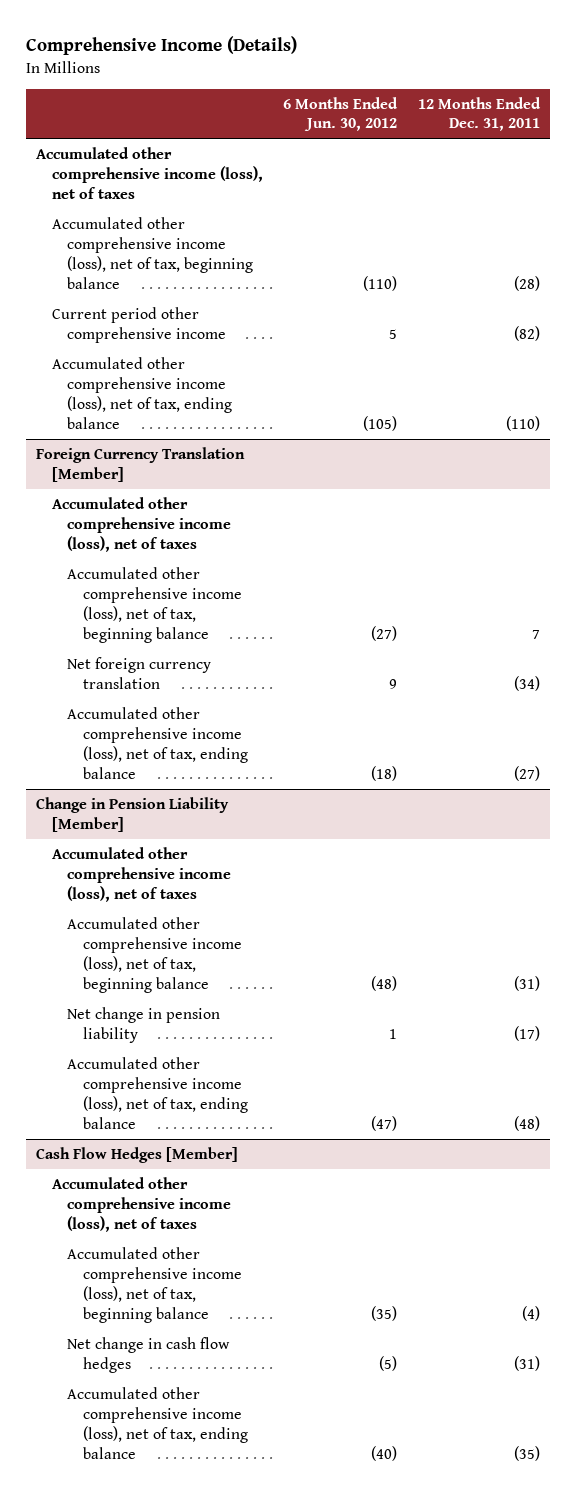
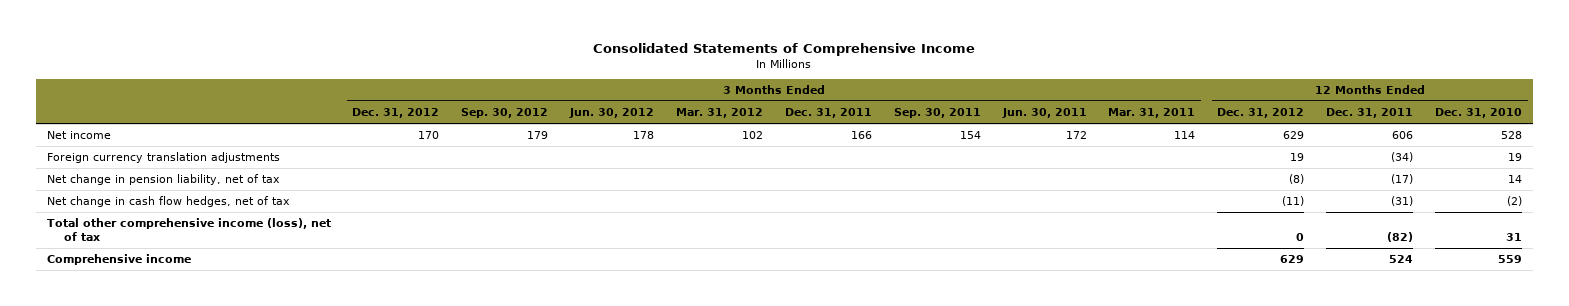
- Comprehensive Income (Details)
+ Consolidated Statements of Comprehensive Income
- | 6 Months Ended Jun. 30, 2012 | 12 Months Ended Dec. 31, 2011
+ | 3 Months Ended Dec. 31, 2012 | 3 Months Ended Sep. 30, 2012 | 3 Months Ended Jun. 30, 2012 | 3 Months Ended Mar. 31, 2012 | 3 Months Ended Dec. 31, 2011 | 3 Months Ended Sep. 30, 2011 | 3 Months Ended Jun. 30, 2011 | 3 Months Ended Mar. 31, 2011 | 12 Months Ended Dec. 31, 2012 | 12 Months Ended Dec. 31, 2011 | 12 Months Ended Dec. 31, 2010
- Accumulated other comprehensive income (loss), net of taxes
- Accumulated other comprehensive income (loss), net of tax, beginning balance | (110) | (28)
- Current period other comprehensive income | 5 | (82)
- Accumulated other comprehensive income (loss), net of tax, ending balance | (105) | (110)
- Foreign Currency Translation [Member]
- Accumulated other comprehensive income (loss), net of taxes
- Accumulated other comprehensive income (loss), net of tax, beginning balance | (27) | 7
- Net foreign currency translation | 9 | (34)
- Accumulated other comprehensive income (loss), net of tax, ending balance | (18) | (27)
- Change in Pension Liability [Member]
- Accumulated other comprehensive income (loss), net of taxes
- Accumulated other comprehensive income (loss), net of tax, beginning balance | (48) | (31)
- Net change in pension liability | 1 | (17)
- Accumulated other comprehensive income (loss), net of tax, ending balance | (47) | (48)
- Cash Flow Hedges [Member]
- Accumulated other comprehensive income (loss), net of taxes
- Accumulated other comprehensive income (loss), net of tax, beginning balance | (35) | (4)
- Net change in cash flow hedges | (5) | (31)
- Accumulated other comprehensive income (loss), net of tax, ending balance | (40) | (35)
+ Net income | 170 | 179 | 178 | 102 | 166 | 154 | 172 | 114 | 629 | 606 | 528
+ Foreign currency translation adjustments | | | | | | | | | 19 | (34) | 19
+ Net change in pension liability, net of tax | | | | | | | | | (8) | (17) | 14
+ Net change in cash flow hedges, net of tax | | | | | | | | | (11) | (31) | (2)
+ Total other comprehensive income (loss), net of tax | | | | | | | | | 0 | (82) | 31
+ Comprehensive income | | | | | | | | | 629 | 524 | 559

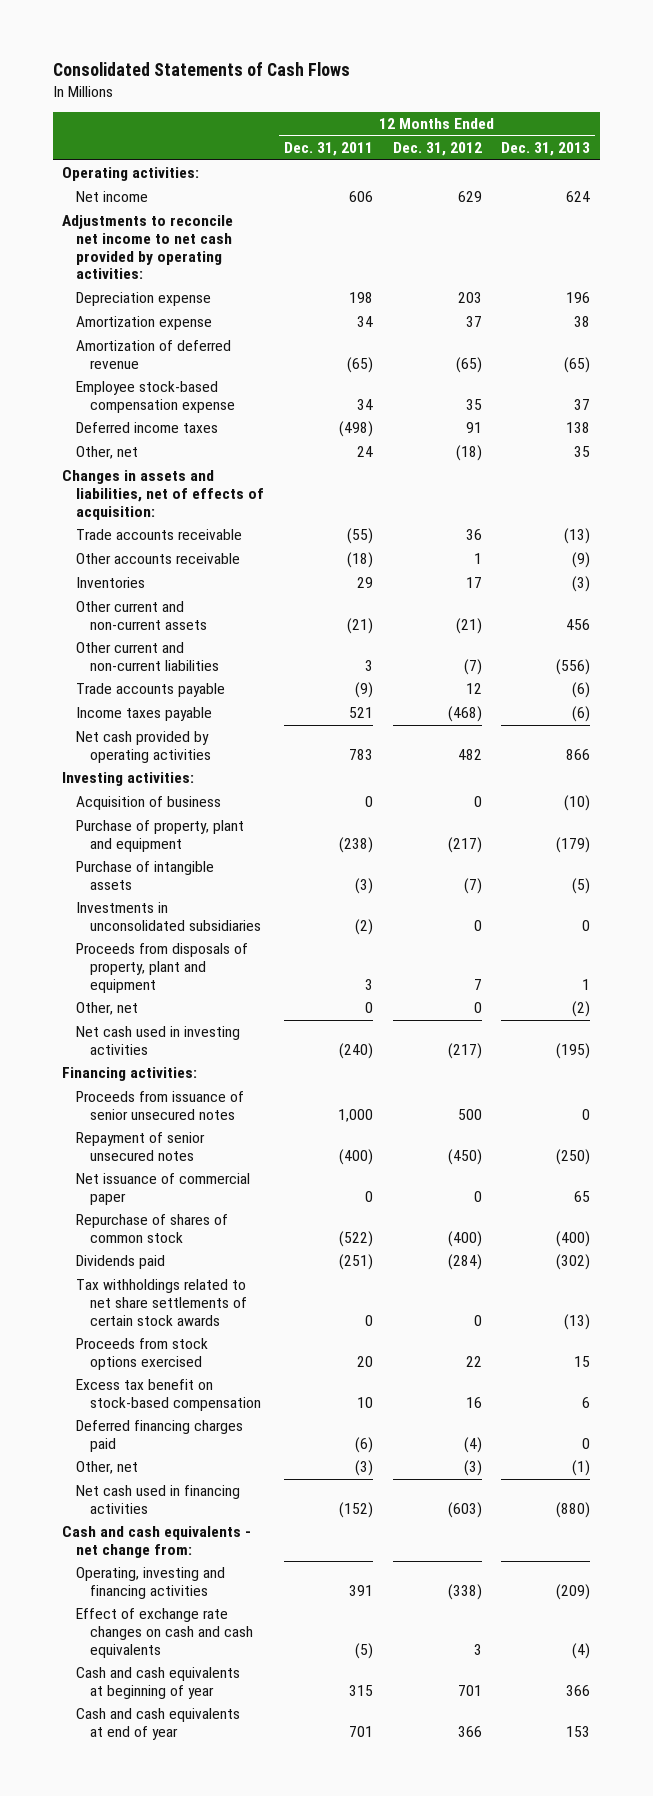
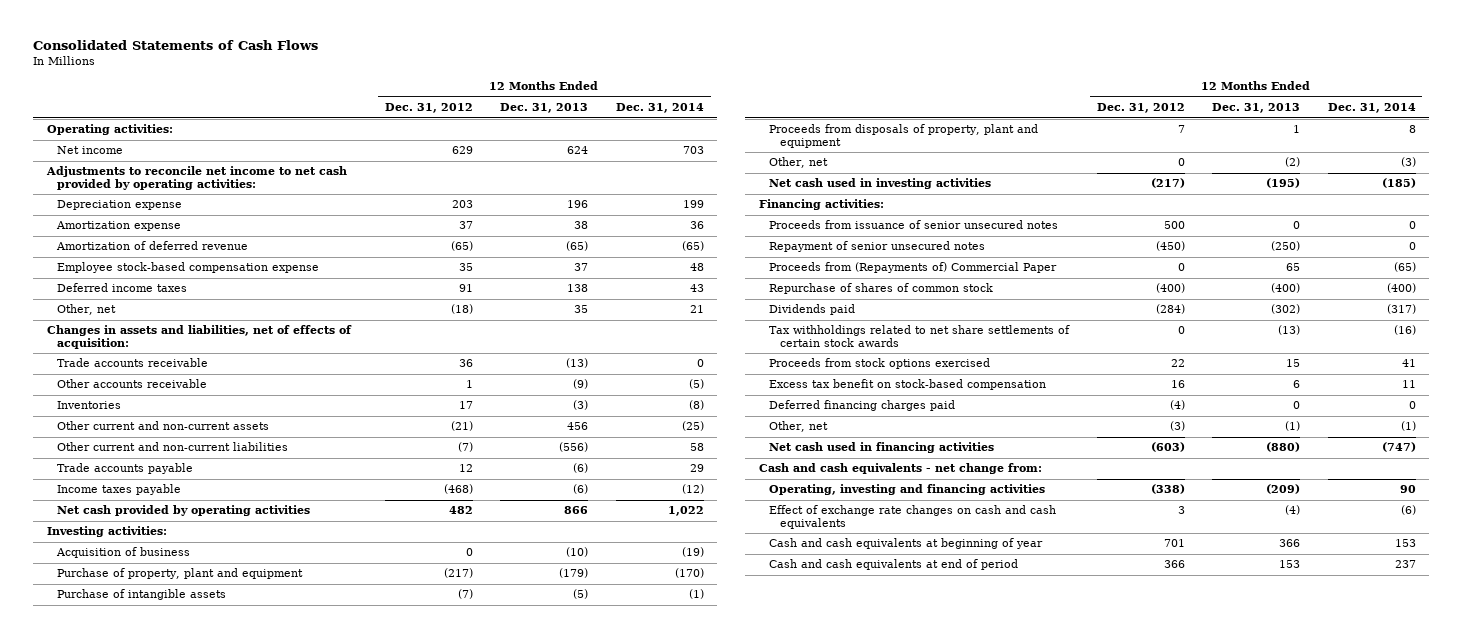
- | 12 Months Ended Dec. 31, 2011 | 12 Months Ended Dec. 31, 2012 | 12 Months Ended Dec. 31, 2013
+ | 12 Months Ended Dec. 31, 2012 | 12 Months Ended Dec. 31, 2013 | 12 Months Ended Dec. 31, 2014
- Investments in unconsolidated subsidiaries | (2) | 0 | 0
- Net issuance of commercial paper | 0 | 0 | 65
+ Proceeds from (Repayments of) Commercial Paper | 0 | 65 | (65)
- Cash and cash equivalents at end of year | 701 | 366 | 153
+ Cash and cash equivalents at end of period | 366 | 153 | 237

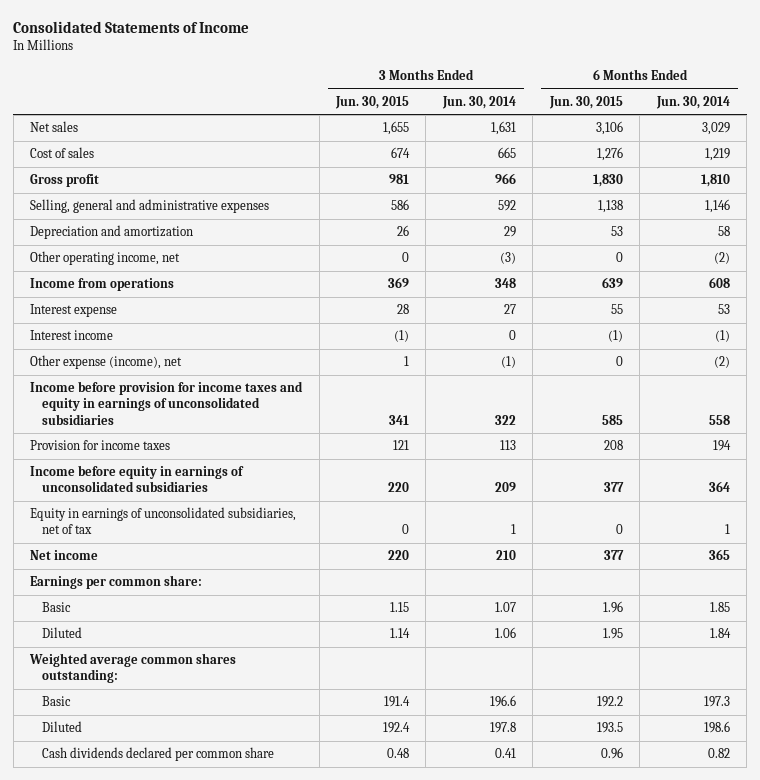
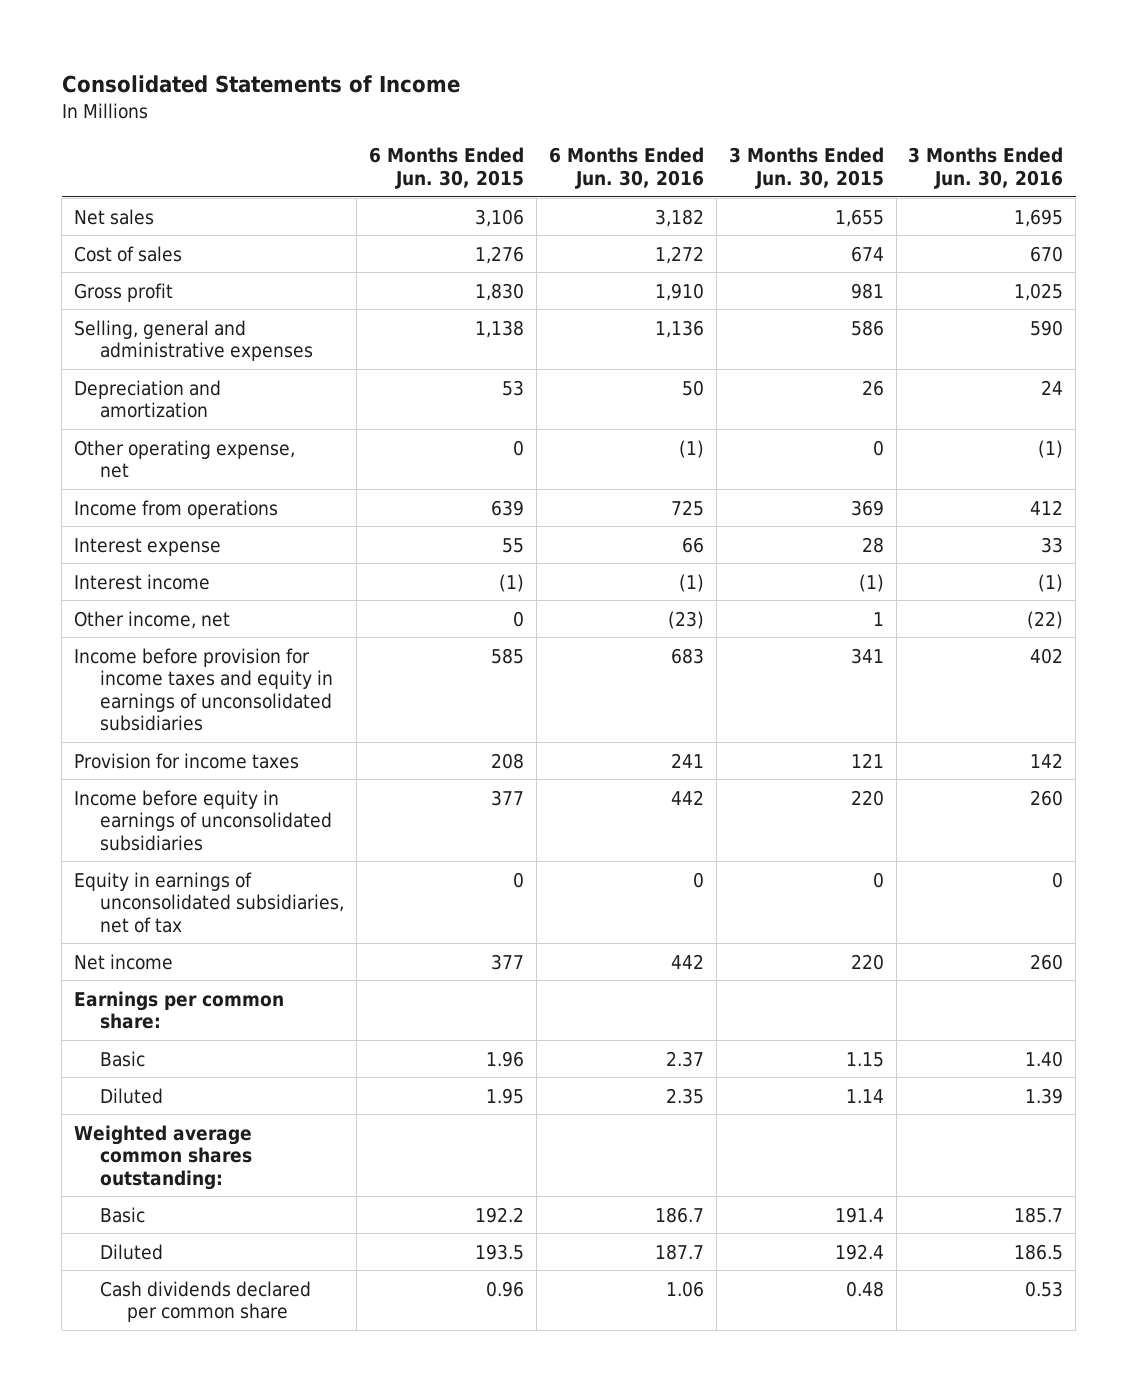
- | 3 Months Ended Jun. 30, 2015 | 3 Months Ended Jun. 30, 2014 | 6 Months Ended Jun. 30, 2015 | 6 Months Ended Jun. 30, 2014
+ | 6 Months Ended Jun. 30, 2015 | 6 Months Ended Jun. 30, 2016 | 3 Months Ended Jun. 30, 2015 | 3 Months Ended Jun. 30, 2016
- Other operating income, net | 0 | (3) | 0 | (2)
+ Other operating expense, net | 0 | (1) | 0 | (1)
- Other expense (income), net | 1 | (1) | 0 | (2)
+ Other income, net | 0 | (23) | 1 | (22)

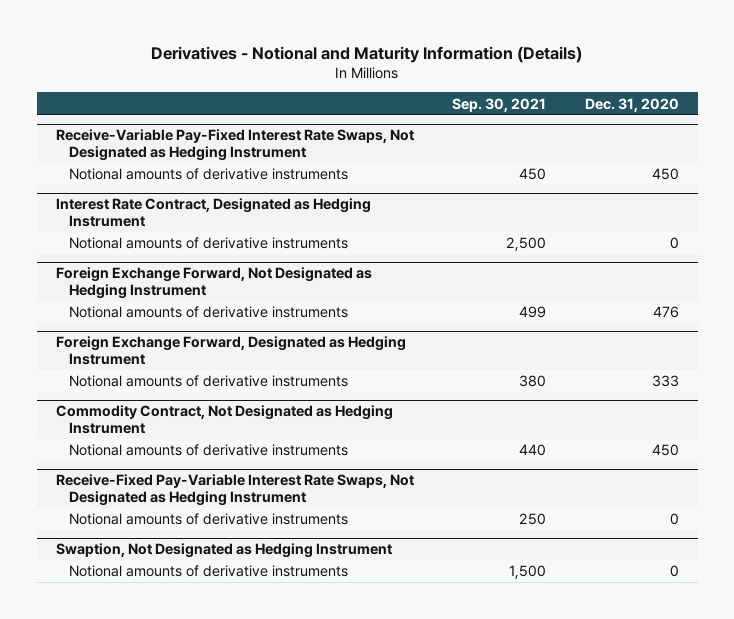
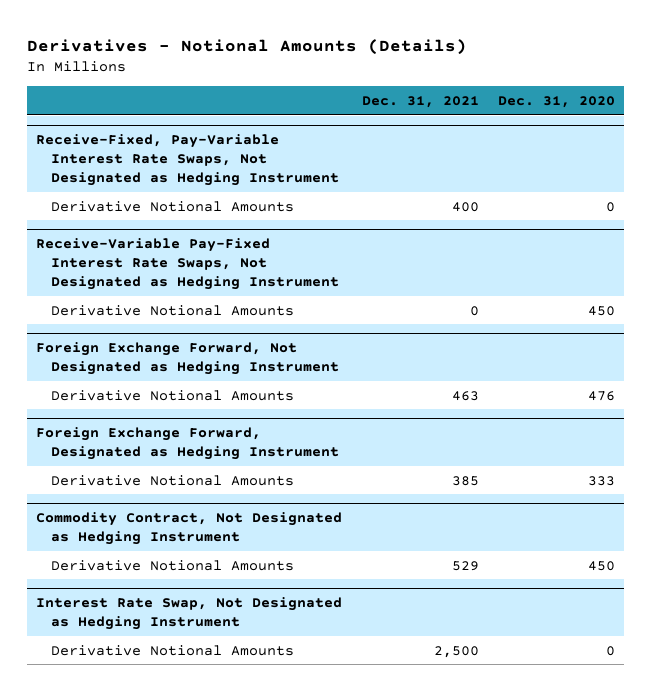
- Derivatives - Notional and Maturity Information (Details)
+ Derivatives - Notional Amounts (Details)
- | Sep. 30, 2021 | Dec. 31, 2020
+ | Dec. 31, 2021 | Dec. 31, 2020
+ Receive-Fixed, Pay-Variable Interest Rate Swaps, Not Designated as Hedging Instrument
+ Derivative Notional Amounts | 400 | 0
@ Receive-Variable Pay-Fixed Interest Rate Swaps, Not Designated as Hedging Instrument
- Notional amounts of derivative instruments | 450 | 450
- Interest Rate Contract, Designated as Hedging Instrument
- Notional amounts of derivative instruments | 2,500 | 0
@ Receive-Variable Pay-Fixed Interest Rate Swaps, Not Designated as Hedging Instrument
+ Derivative Notional Amounts | 0 | 450
@ Foreign Exchange Forward, Not Designated as Hedging Instrument
- Notional amounts of derivative instruments | 499 | 476
+ Derivative Notional Amounts | 463 | 476
@ Foreign Exchange Forward, Designated as Hedging Instrument
- Notional amounts of derivative instruments | 380 | 333
+ Derivative Notional Amounts | 385 | 333
@ Commodity Contract, Not Designated as Hedging Instrument
- Notional amounts of derivative instruments | 440 | 450
- Receive-Fixed Pay-Variable Interest Rate Swaps, Not Designated as Hedging Instrument
- Notional amounts of derivative instruments | 250 | 0
- Swaption, Not Designated as Hedging Instrument
- Notional amounts of derivative instruments | 1,500 | 0
@ Commodity Contract, Not Designated as Hedging Instrument
+ Derivative Notional Amounts | 529 | 450
+ Interest Rate Swap, Not Designated as Hedging Instrument
+ Derivative Notional Amounts | 2,500 | 0

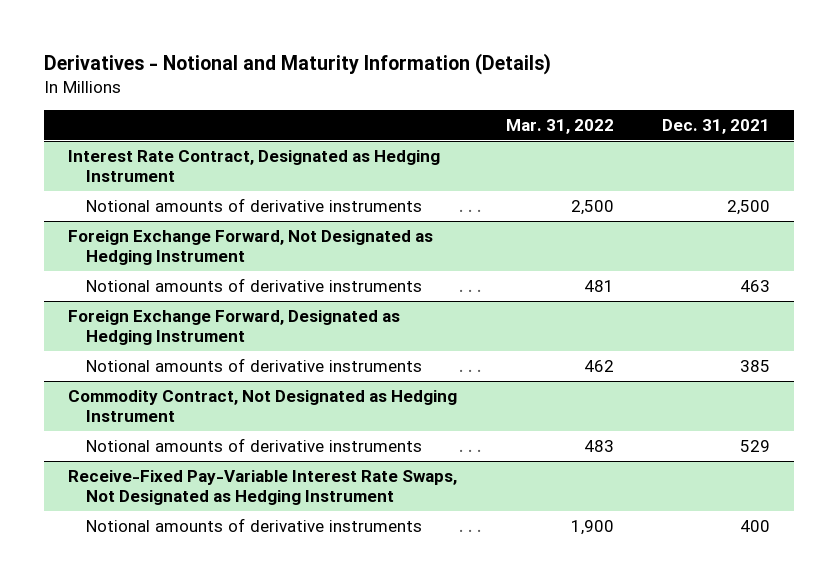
- Derivatives - Notional Amounts (Details)
+ Derivatives - Notional and Maturity Information (Details)
- | Dec. 31, 2021 | Dec. 31, 2020
+ | Mar. 31, 2022 | Dec. 31, 2021
- Receive-Fixed, Pay-Variable Interest Rate Swaps, Not Designated as Hedging Instrument
- Derivative Notional Amounts | 400 | 0
- Receive-Variable Pay-Fixed Interest Rate Swaps, Not Designated as Hedging Instrument
- Derivative Notional Amounts | 0 | 450
+ Interest Rate Contract, Designated as Hedging Instrument
+ Notional amounts of derivative instruments | 2,500 | 2,500
@ Foreign Exchange Forward, Not Designated as Hedging Instrument
- Derivative Notional Amounts | 463 | 476
+ Notional amounts of derivative instruments | 481 | 463
@ Foreign Exchange Forward, Designated as Hedging Instrument
- Derivative Notional Amounts | 385 | 333
+ Notional amounts of derivative instruments | 462 | 385
@ Commodity Contract, Not Designated as Hedging Instrument
- Derivative Notional Amounts | 529 | 450
- Interest Rate Swap, Not Designated as Hedging Instrument
- Derivative Notional Amounts | 2,500 | 0
@ Commodity Contract, Not Designated as Hedging Instrument
+ Notional amounts of derivative instruments | 483 | 529
+ Receive-Fixed Pay-Variable Interest Rate Swaps, Not Designated as Hedging Instrument
+ Notional amounts of derivative instruments | 1,900 | 400

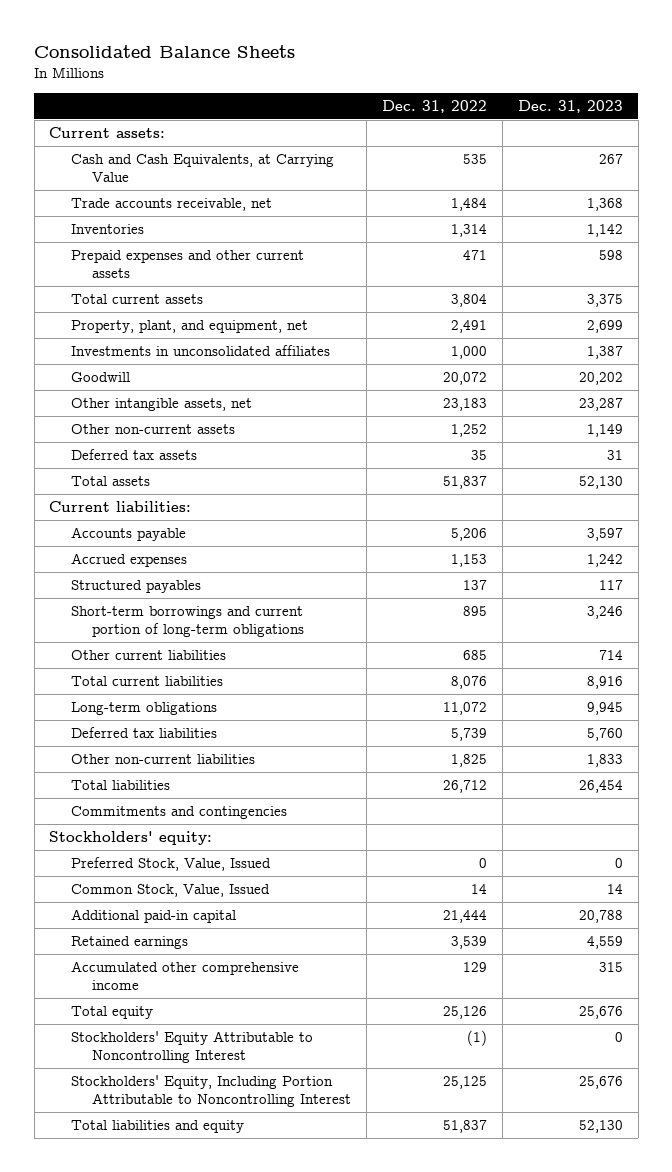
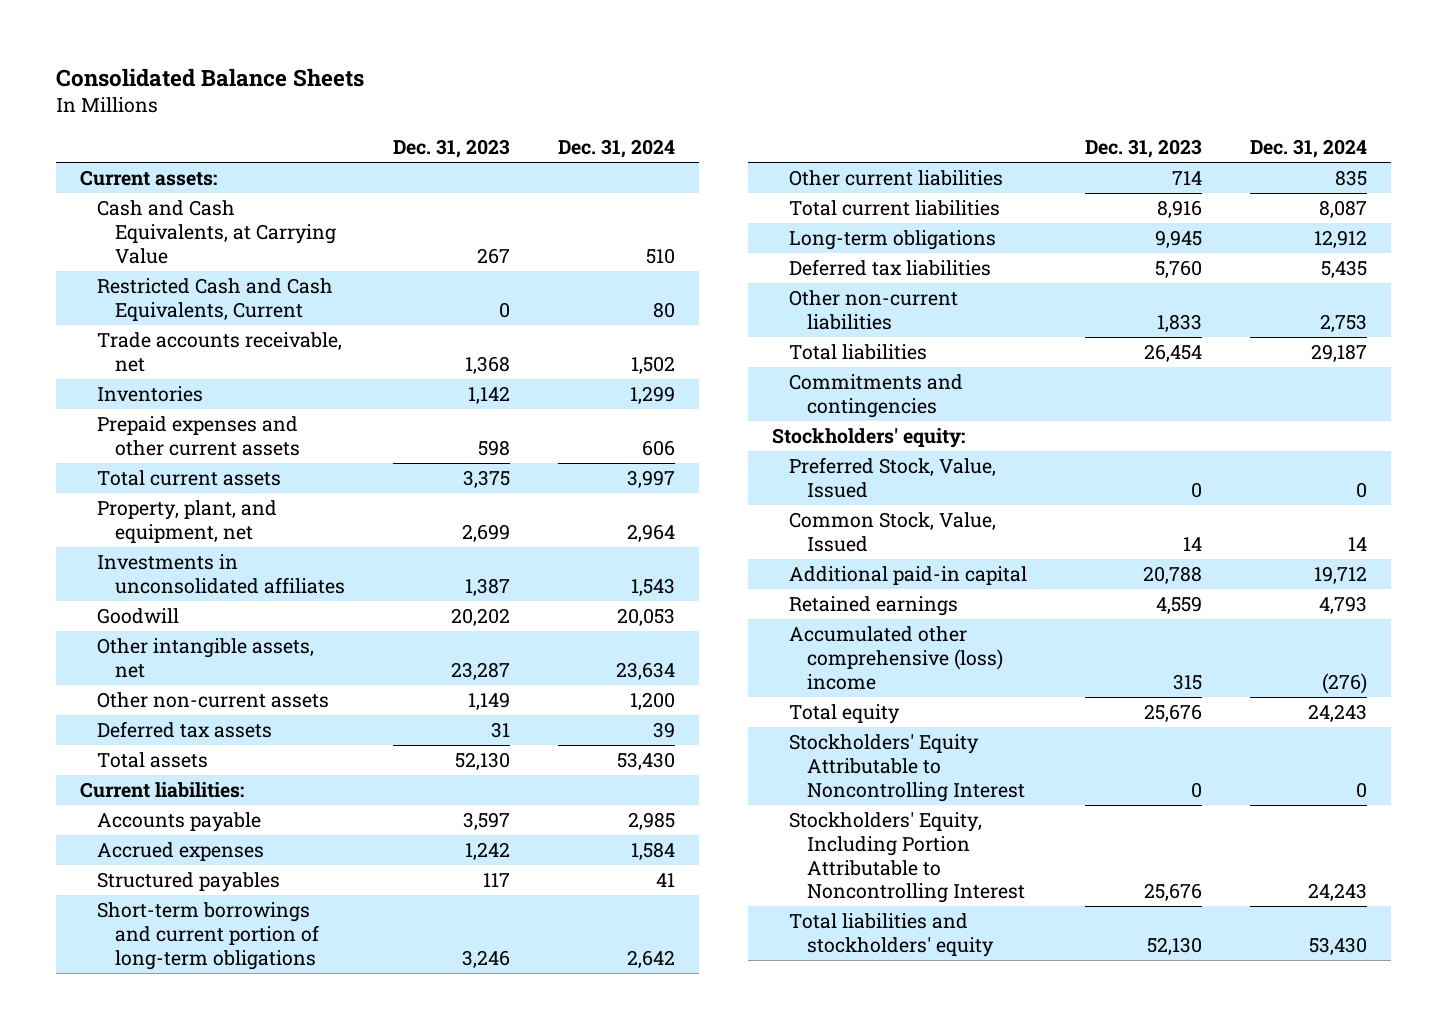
- | Dec. 31, 2022 | Dec. 31, 2023
+ | Dec. 31, 2023 | Dec. 31, 2024
+ Restricted Cash and Cash Equivalents, Current | 0 | 80
- Accumulated other comprehensive income | 129 | 315
+ Accumulated other comprehensive (loss) income | 315 | (276)
- Total liabilities and equity | 51,837 | 52,130
+ Total liabilities and stockholders' equity | 52,130 | 53,430

